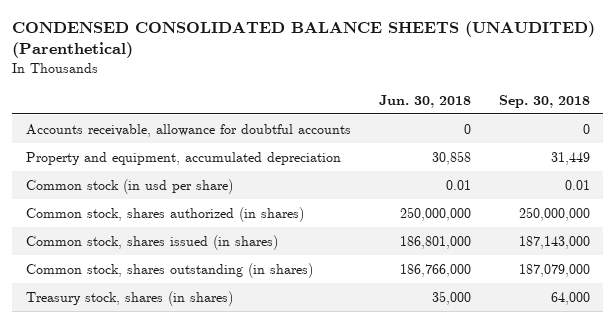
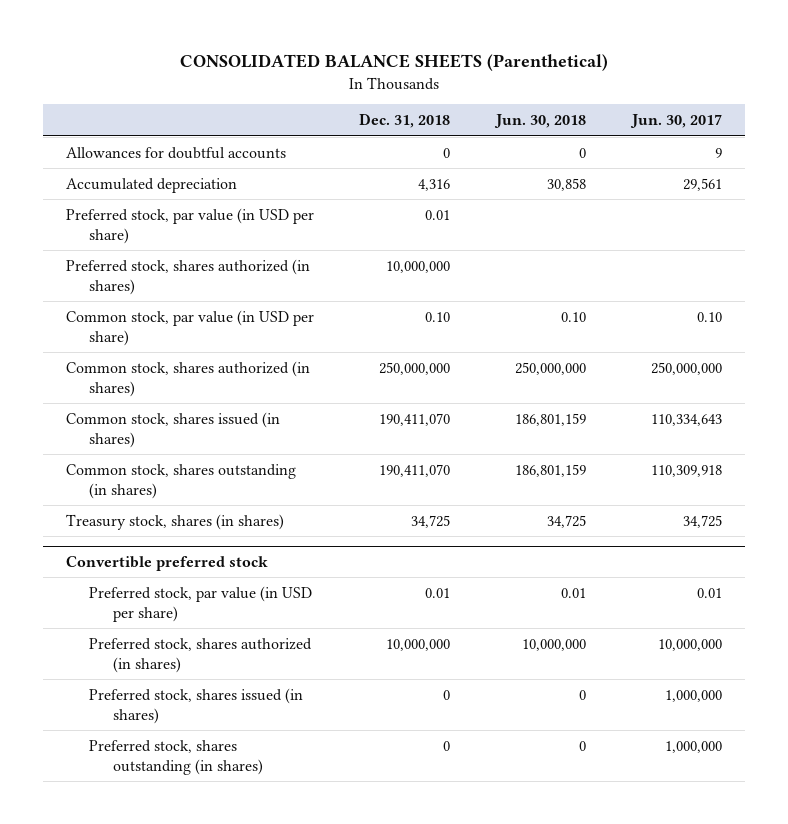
- CONDENSED CONSOLIDATED BALANCE SHEETS (UNAUDITED) (Parenthetical)
+ CONSOLIDATED BALANCE SHEETS (Parenthetical)
- | Jun. 30, 2018 | Sep. 30, 2018
+ | Dec. 31, 2018 | Jun. 30, 2018 | Jun. 30, 2017
- Accounts receivable, allowance for doubtful accounts | 0 | 0
- Property and equipment, accumulated depreciation | 30,858 | 31,449
- Common stock (in usd per share) | 0.01 | 0.01
+ Allowances for doubtful accounts | 0 | 0 | 9
+ Accumulated depreciation | 4,316 | 30,858 | 29,561
+ Preferred stock, par value (in USD per share) | 0.01 | |
+ Preferred stock, shares authorized (in shares) | 10,000,000 | |
+ Common stock, par value (in USD per share) | 0.10 | 0.10 | 0.10
- Common stock, shares issued (in shares) | 186,801,000 | 187,143,000
- Common stock, shares outstanding (in shares) | 186,766,000 | 187,079,000
- Treasury stock, shares (in shares) | 35,000 | 64,000
+ Common stock, shares issued (in shares) | 190,411,070 | 186,801,159 | 110,334,643
+ Common stock, shares outstanding (in shares) | 190,411,070 | 186,801,159 | 110,309,918
+ Treasury stock, shares (in shares) | 34,725 | 34,725 | 34,725
+ Convertible preferred stock
+ Preferred stock, par value (in USD per share) | 0.01 | 0.01 | 0.01
+ Preferred stock, shares authorized (in shares) | 10,000,000 | 10,000,000 | 10,000,000
+ Preferred stock, shares issued (in shares) | 0 | 0 | 1,000,000
+ Preferred stock, shares outstanding (in shares) | 0 | 0 | 1,000,000

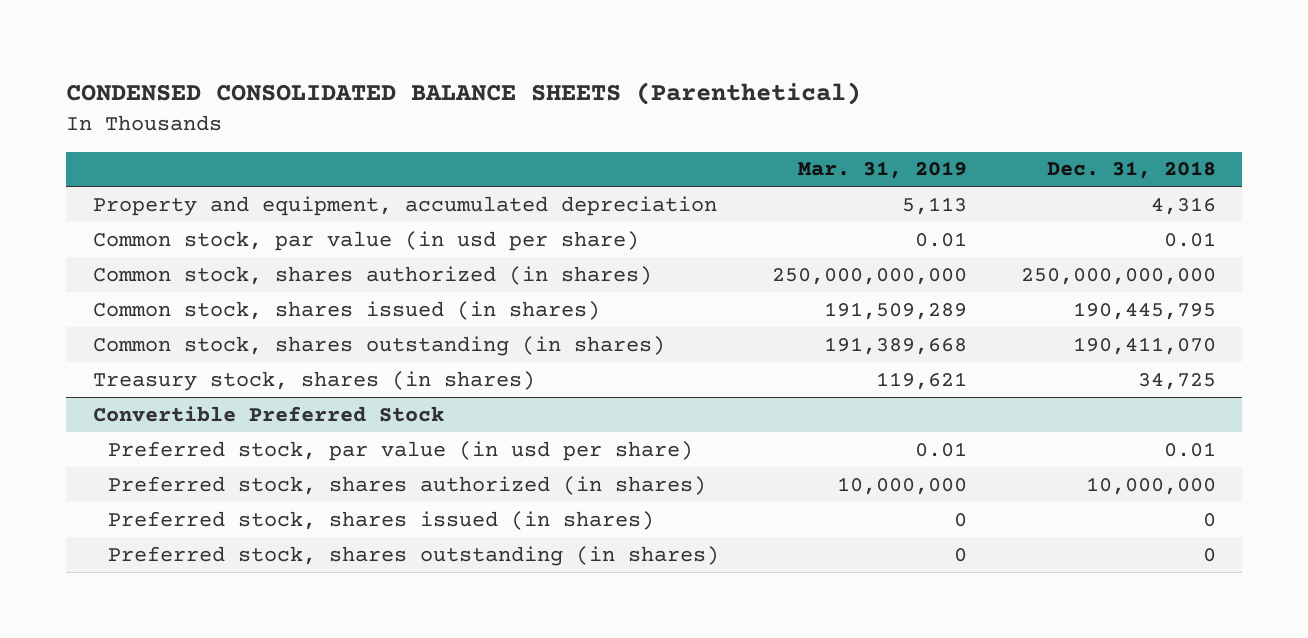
- CONSOLIDATED BALANCE SHEETS (Parenthetical)
+ CONDENSED CONSOLIDATED BALANCE SHEETS (Parenthetical)
- | Dec. 31, 2018 | Jun. 30, 2018 | Jun. 30, 2017
+ | Mar. 31, 2019 | Dec. 31, 2018
- Allowances for doubtful accounts | 0 | 0 | 9
- Accumulated depreciation | 4,316 | 30,858 | 29,561
- Preferred stock, par value (in USD per share) | 0.01 | |
- Preferred stock, shares authorized (in shares) | 10,000,000 | |
- Common stock, par value (in USD per share) | 0.10 | 0.10 | 0.10
- Common stock, shares authorized (in shares) | 250,000,000 | 250,000,000 | 250,000,000
- Common stock, shares issued (in shares) | 190,411,070 | 186,801,159 | 110,334,643
+ Property and equipment, accumulated depreciation | 5,113 | 4,316
+ Common stock, par value (in usd per share) | 0.01 | 0.01
+ Common stock, shares authorized (in shares) | 250,000,000,000 | 250,000,000,000
+ Common stock, shares issued (in shares) | 191,509,289 | 190,445,795
- Convertible preferred stock
- Preferred stock, par value (in USD per share) | 0.01 | 0.01 | 0.01
+ Convertible Preferred Stock
+ Preferred stock, par value (in usd per share) | 0.01 | 0.01

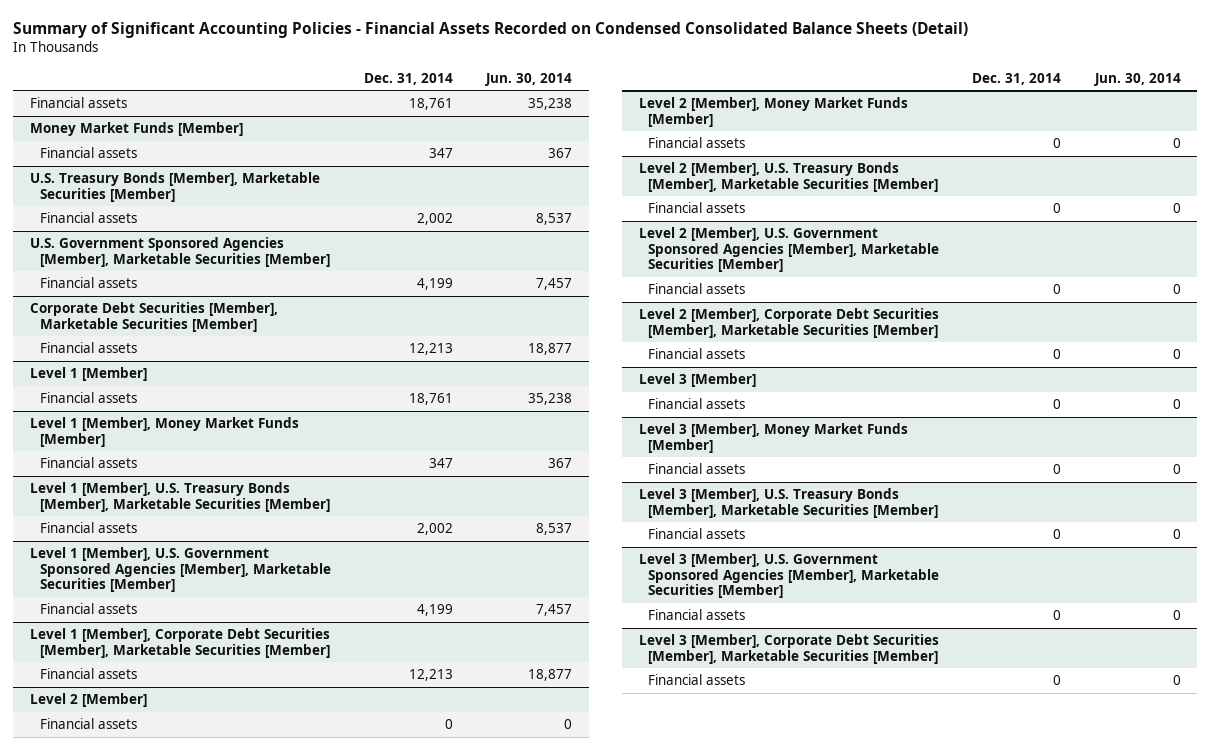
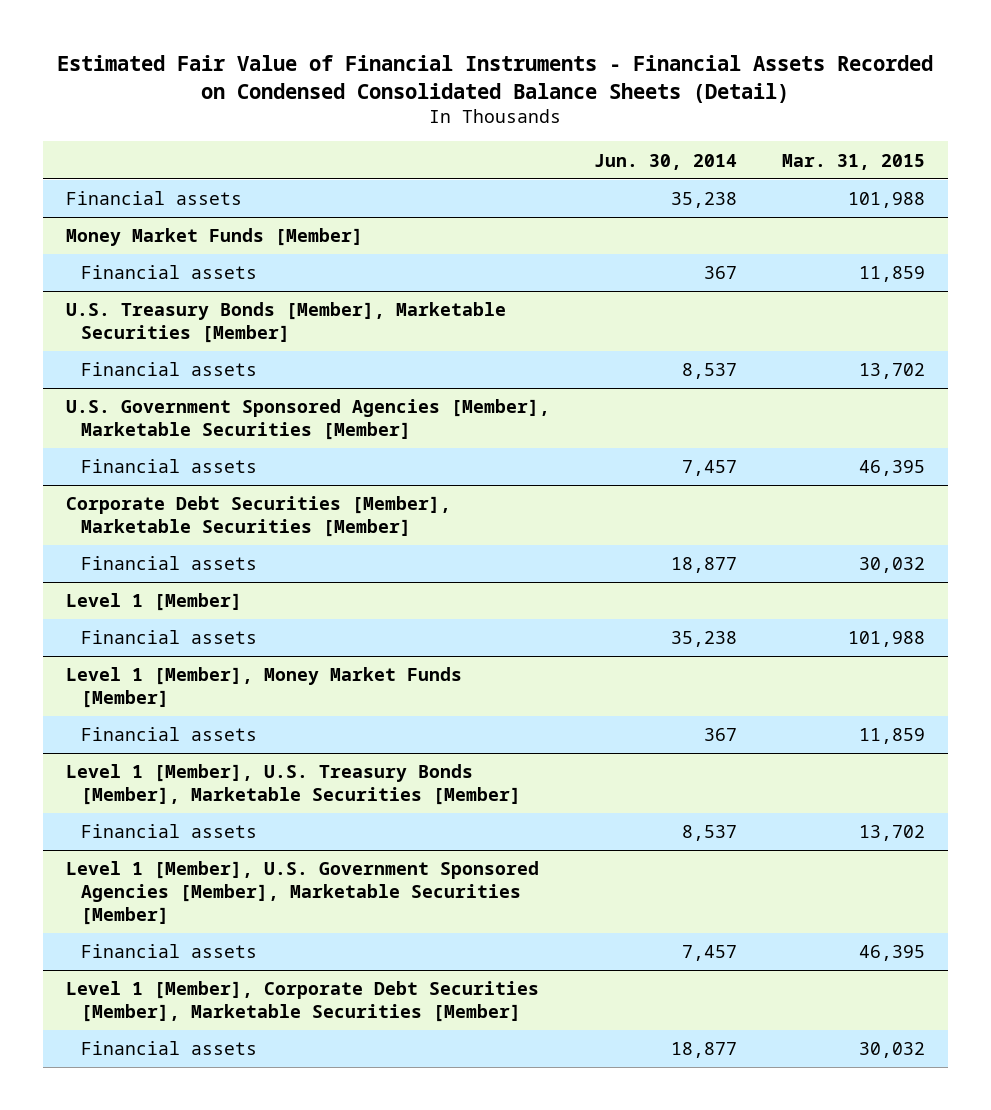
- Summary of Significant Accounting Policies - Financial Assets Recorded on Condensed Consolidated Balance Sheets (Detail)
+ Estimated Fair Value of Financial Instruments - Financial Assets Recorded on Condensed Consolidated Balance Sheets (Detail)
- | Dec. 31, 2014 | Jun. 30, 2014
+ | Jun. 30, 2014 | Mar. 31, 2015
- Level 2 [Member]
- Financial assets | 0 | 0
- Level 2 [Member], Money Market Funds [Member]
- Financial assets | 0 | 0
- Level 2 [Member], U.S. Treasury Bonds [Member], Marketable Securities [Member]
- Financial assets | 0 | 0
- Level 2 [Member], U.S. Government Sponsored Agencies [Member], Marketable Securities [Member]
- Financial assets | 0 | 0
- Level 2 [Member], Corporate Debt Securities [Member], Marketable Securities [Member]
- Financial assets | 0 | 0
- Level 3 [Member]
- Financial assets | 0 | 0
- Level 3 [Member], Money Market Funds [Member]
- Financial assets | 0 | 0
- Level 3 [Member], U.S. Treasury Bonds [Member], Marketable Securities [Member]
- Financial assets | 0 | 0
- Level 3 [Member], U.S. Government Sponsored Agencies [Member], Marketable Securities [Member]
- Financial assets | 0 | 0
- Level 3 [Member], Corporate Debt Securities [Member], Marketable Securities [Member]
- Financial assets | 0 | 0

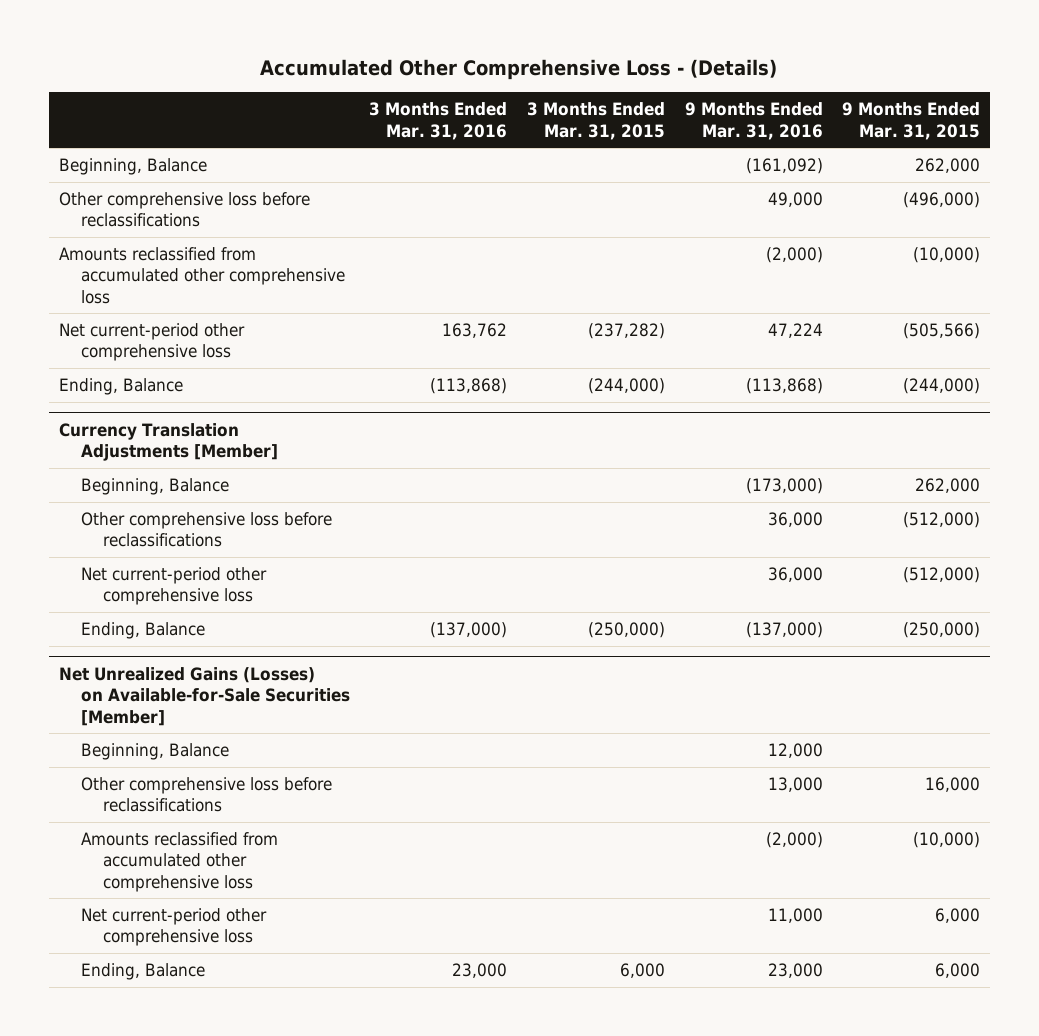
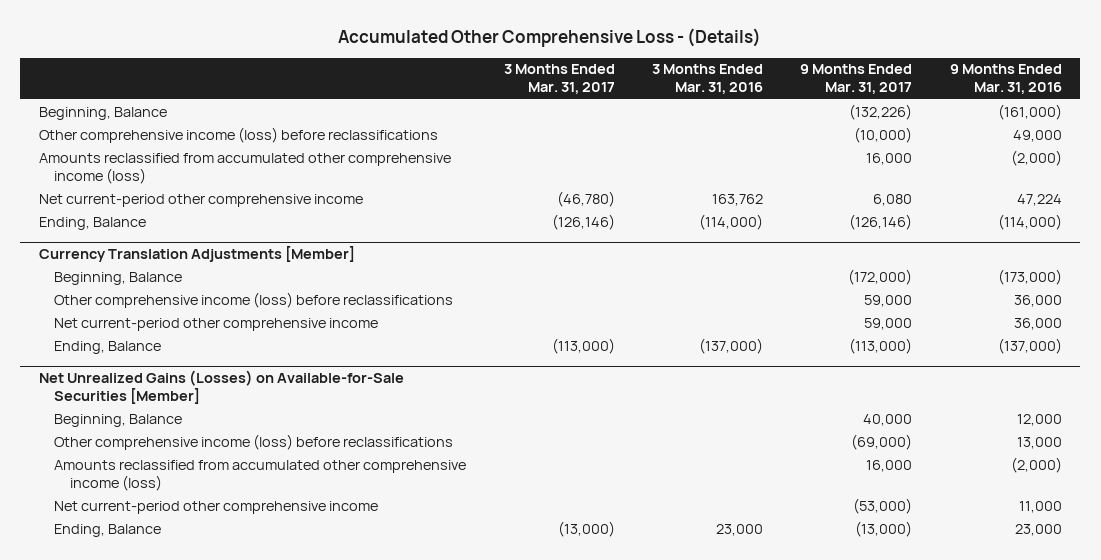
- | 3 Months Ended Mar. 31, 2016 | 3 Months Ended Mar. 31, 2015 | 9 Months Ended Mar. 31, 2016 | 9 Months Ended Mar. 31, 2015
+ | 3 Months Ended Mar. 31, 2017 | 3 Months Ended Mar. 31, 2016 | 9 Months Ended Mar. 31, 2017 | 9 Months Ended Mar. 31, 2016
- Beginning, Balance | | | (161,092) | 262,000
- Other comprehensive loss before reclassifications | | | 49,000 | (496,000)
- Amounts reclassified from accumulated other comprehensive loss | | | (2,000) | (10,000)
- Net current-period other comprehensive loss | 163,762 | (237,282) | 47,224 | (505,566)
- Ending, Balance | (113,868) | (244,000) | (113,868) | (244,000)
+ Beginning, Balance | | | (132,226) | (161,000)
+ Other comprehensive income (loss) before reclassifications | | | (10,000) | 49,000
+ Amounts reclassified from accumulated other comprehensive income (loss) | | | 16,000 | (2,000)
+ Net current-period other comprehensive income | (46,780) | 163,762 | 6,080 | 47,224
+ Ending, Balance | (126,146) | (114,000) | (126,146) | (114,000)
@ Currency Translation Adjustments [Member]
- Other comprehensive loss before reclassifications | | | 36,000 | (512,000)
- Net current-period other comprehensive loss | | | 36,000 | (512,000)
+ Other comprehensive income (loss) before reclassifications | | | 59,000 | 36,000
+ Net current-period other comprehensive income | | | 59,000 | 36,000
@ Net Unrealized Gains (Losses) on Available-for-Sale Securities [Member]
- Other comprehensive loss before reclassifications | | | 13,000 | 16,000
- Amounts reclassified from accumulated other comprehensive loss | | | (2,000) | (10,000)
- Net current-period other comprehensive loss | | | 11,000 | 6,000
+ Other comprehensive income (loss) before reclassifications | | | (69,000) | 13,000
+ Amounts reclassified from accumulated other comprehensive income (loss) | | | 16,000 | (2,000)
+ Net current-period other comprehensive income | | | (53,000) | 11,000

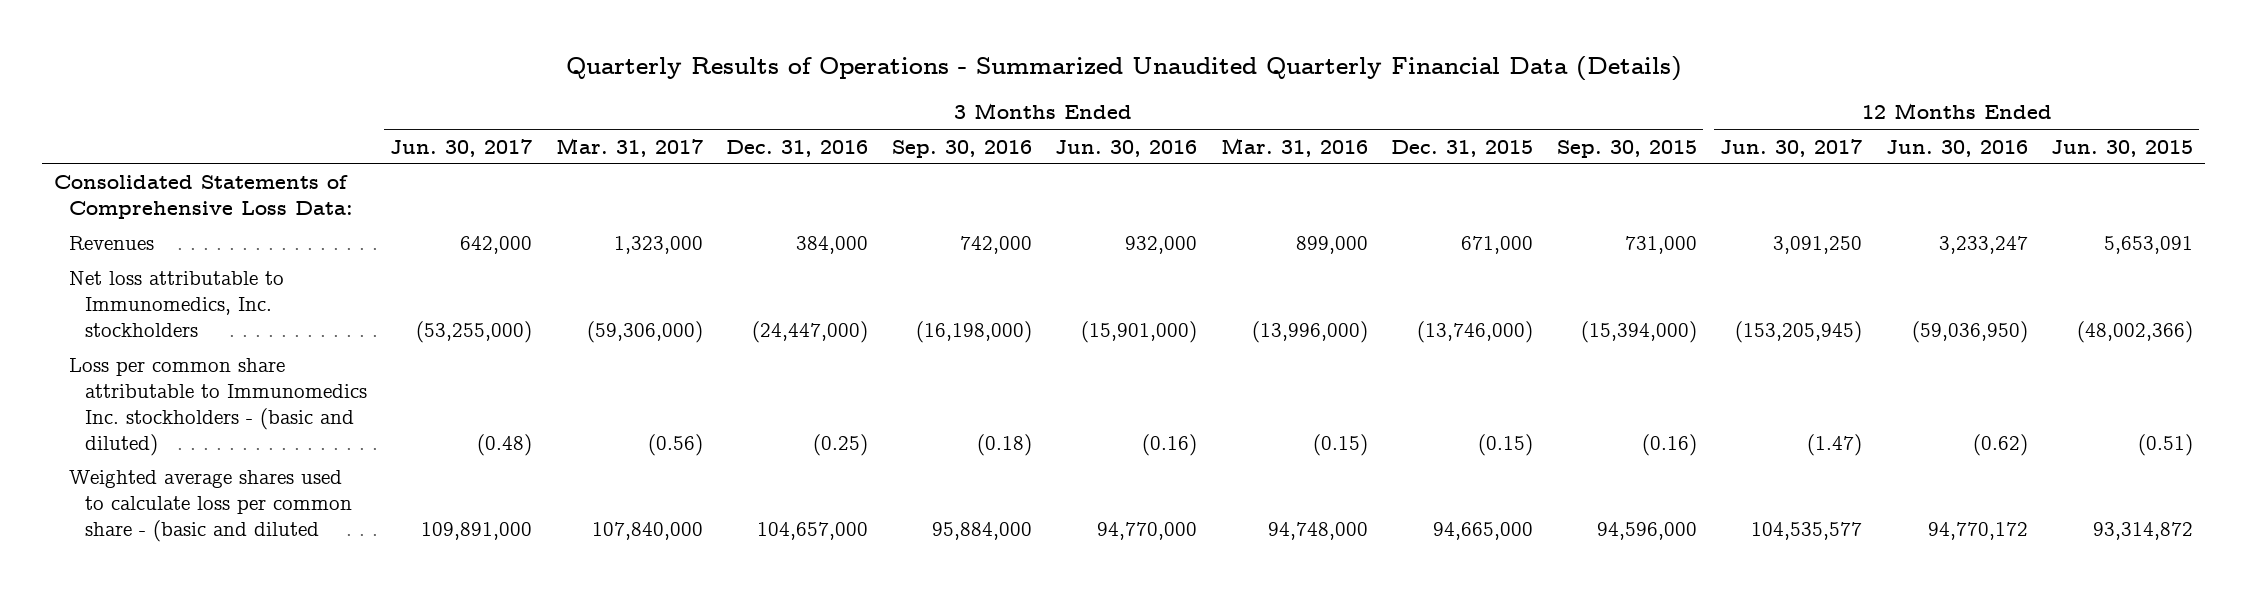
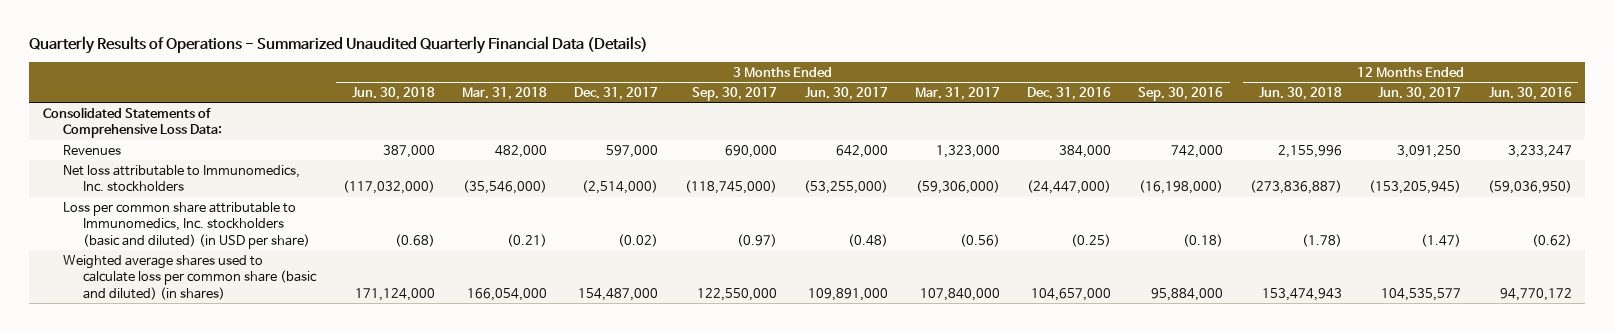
- | 3 Months Ended Jun. 30, 2017 | 3 Months Ended Mar. 31, 2017 | 3 Months Ended Dec. 31, 2016 | 3 Months Ended Sep. 30, 2016 | 3 Months Ended Jun. 30, 2016 | 3 Months Ended Mar. 31, 2016 | 3 Months Ended Dec. 31, 2015 | 3 Months Ended Sep. 30, 2015 | 12 Months Ended Jun. 30, 2017 | 12 Months Ended Jun. 30, 2016 | 12 Months Ended Jun. 30, 2015
+ | 3 Months Ended Jun. 30, 2018 | 3 Months Ended Mar. 31, 2018 | 3 Months Ended Dec. 31, 2017 | 3 Months Ended Sep. 30, 2017 | 3 Months Ended Jun. 30, 2017 | 3 Months Ended Mar. 31, 2017 | 3 Months Ended Dec. 31, 2016 | 3 Months Ended Sep. 30, 2016 | 12 Months Ended Jun. 30, 2018 | 12 Months Ended Jun. 30, 2017 | 12 Months Ended Jun. 30, 2016
- Loss per common share attributable to Immunomedics Inc. stockholders - (basic and diluted) | (0.48) | (0.56) | (0.25) | (0.18) | (0.16) | (0.15) | (0.15) | (0.16) | (1.47) | (0.62) | (0.51)
- Weighted average shares used to calculate loss per common share - (basic and diluted | 109,891,000 | 107,840,000 | 104,657,000 | 95,884,000 | 94,770,000 | 94,748,000 | 94,665,000 | 94,596,000 | 104,535,577 | 94,770,172 | 93,314,872
+ Loss per common share attributable to Immunomedics, Inc. stockholders (basic and diluted) (in USD per share) | (0.68) | (0.21) | (0.02) | (0.97) | (0.48) | (0.56) | (0.25) | (0.18) | (1.78) | (1.47) | (0.62)
+ Weighted average shares used to calculate loss per common share (basic and diluted) (in shares) | 171,124,000 | 166,054,000 | 154,487,000 | 122,550,000 | 109,891,000 | 107,840,000 | 104,657,000 | 95,884,000 | 153,474,943 | 104,535,577 | 94,770,172

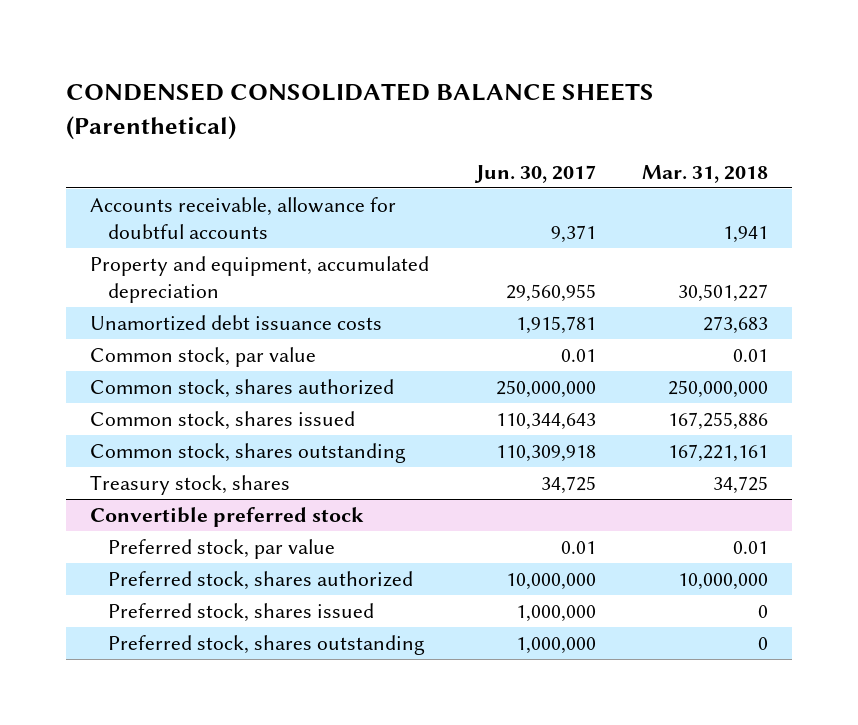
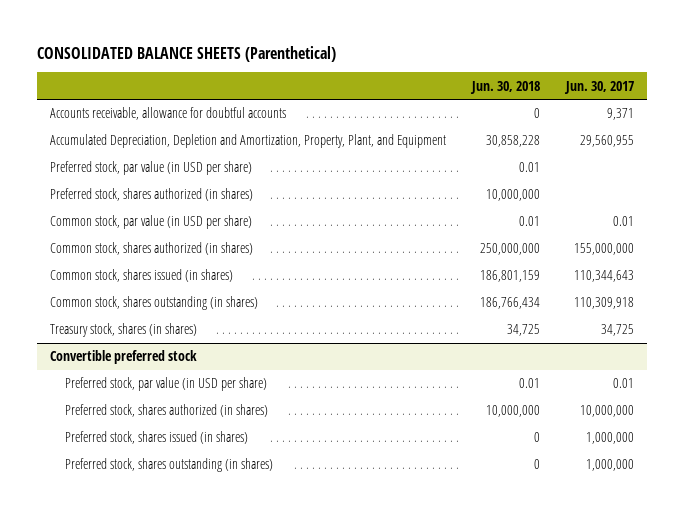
- CONDENSED CONSOLIDATED BALANCE SHEETS (Parenthetical)
+ CONSOLIDATED BALANCE SHEETS (Parenthetical)
- | Jun. 30, 2017 | Mar. 31, 2018
+ | Jun. 30, 2018 | Jun. 30, 2017
- Property and equipment, accumulated depreciation | 29,560,955 | 30,501,227
- Unamortized debt issuance costs | 1,915,781 | 273,683
- Common stock, par value | 0.01 | 0.01
- Common stock, shares authorized | 250,000,000 | 250,000,000
- Common stock, shares issued | 110,344,643 | 167,255,886
- Common stock, shares outstanding | 110,309,918 | 167,221,161
- Treasury stock, shares | 34,725 | 34,725
+ Accumulated Depreciation, Depletion and Amortization, Property, Plant, and Equipment | 30,858,228 | 29,560,955
+ Preferred stock, par value (in USD per share) | 0.01 |
+ Preferred stock, shares authorized (in shares) | 10,000,000 |
+ Common stock, par value (in USD per share) | 0.01 | 0.01
+ Common stock, shares authorized (in shares) | 250,000,000 | 155,000,000
+ Common stock, shares issued (in shares) | 186,801,159 | 110,344,643
+ Common stock, shares outstanding (in shares) | 186,766,434 | 110,309,918
+ Treasury stock, shares (in shares) | 34,725 | 34,725
@ Convertible preferred stock
- Preferred stock, par value | 0.01 | 0.01
- Preferred stock, shares authorized | 10,000,000 | 10,000,000
- Preferred stock, shares issued | 1,000,000 | 0
- Preferred stock, shares outstanding | 1,000,000 | 0
+ Preferred stock, par value (in USD per share) | 0.01 | 0.01
+ Preferred stock, shares authorized (in shares) | 10,000,000 | 10,000,000
+ Preferred stock, shares issued (in shares) | 0 | 1,000,000
+ Preferred stock, shares outstanding (in shares) | 0 | 1,000,000

